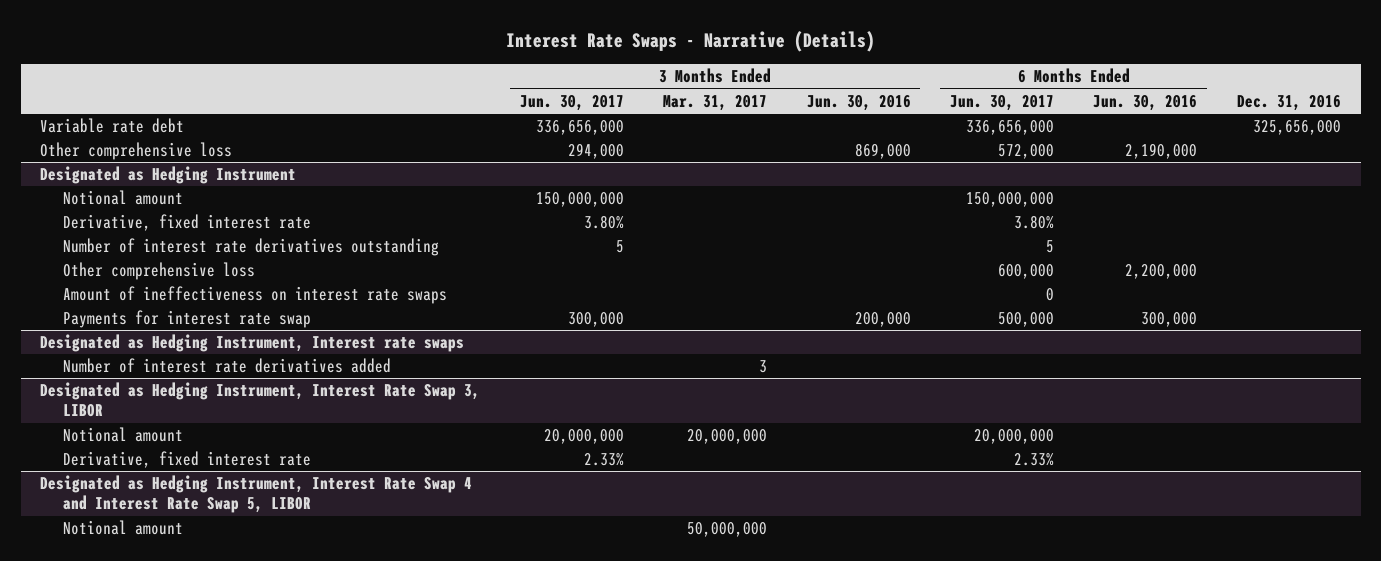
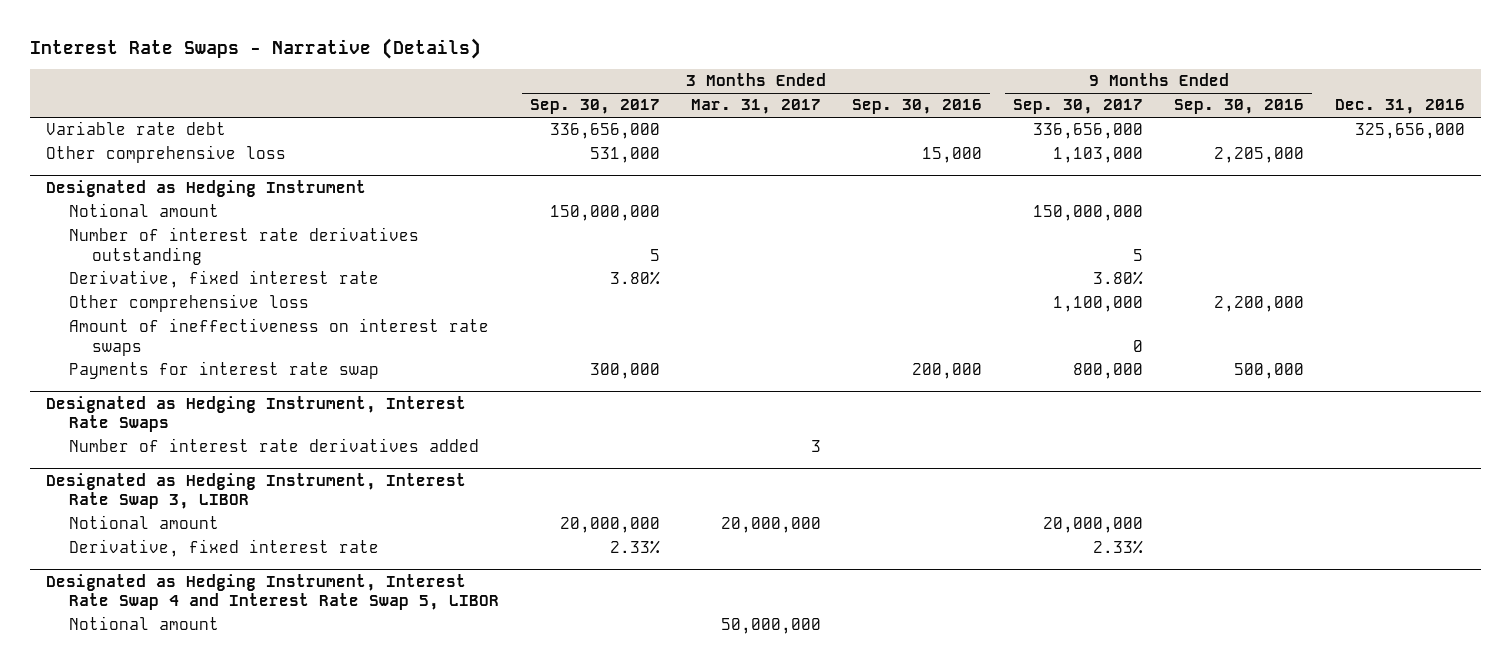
- | 3 Months Ended Jun. 30, 2017 | 3 Months Ended Mar. 31, 2017 | 3 Months Ended Jun. 30, 2016 | 6 Months Ended Jun. 30, 2017 | 6 Months Ended Jun. 30, 2016 | Dec. 31, 2016
+ | 3 Months Ended Sep. 30, 2017 | 3 Months Ended Mar. 31, 2017 | 3 Months Ended Sep. 30, 2016 | 9 Months Ended Sep. 30, 2017 | 9 Months Ended Sep. 30, 2016 | Dec. 31, 2016
@ Designated as Hedging Instrument
moved down: Derivative, fixed interest rate | 3.80% | | | 3.80% | |
- Designated as Hedging Instrument, Interest rate swaps
+ Designated as Hedging Instrument, Interest Rate Swaps

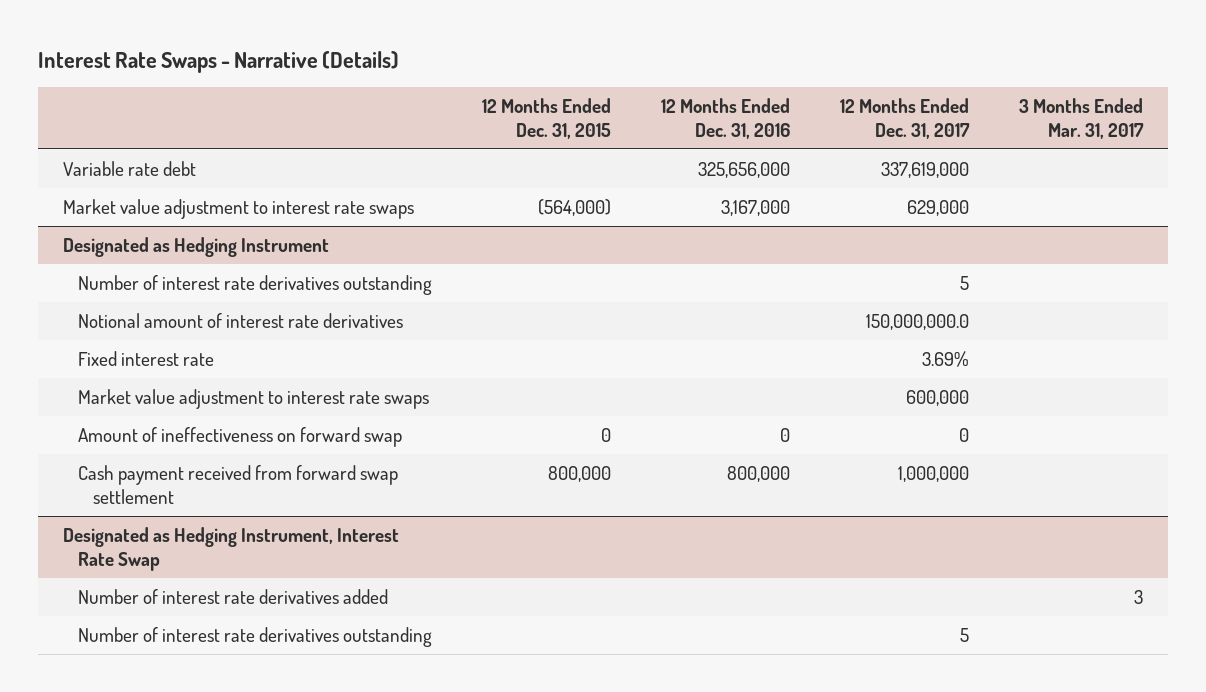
- | 3 Months Ended Sep. 30, 2017 | 3 Months Ended Mar. 31, 2017 | 3 Months Ended Sep. 30, 2016 | 9 Months Ended Sep. 30, 2017 | 9 Months Ended Sep. 30, 2016 | Dec. 31, 2016
+ | 12 Months Ended Dec. 31, 2015 | 12 Months Ended Dec. 31, 2016 | 12 Months Ended Dec. 31, 2017 | 3 Months Ended Mar. 31, 2017
- Other comprehensive loss | 531,000 | | 15,000 | 1,103,000 | 2,205,000 |
+ Market value adjustment to interest rate swaps | (564,000) | 3,167,000 | 629,000 |
@ Designated as Hedging Instrument
- Notional amount | 150,000,000 | | | 150,000,000 | |
- Derivative, fixed interest rate | 3.80% | | | 3.80% | |
- Other comprehensive loss | | | | 1,100,000 | 2,200,000 |
- Amount of ineffectiveness on interest rate swaps | | | | 0 | |
- Payments for interest rate swap | 300,000 | | 200,000 | 800,000 | 500,000 |
- Designated as Hedging Instrument, Interest Rate Swaps
@ Designated as Hedging Instrument
+ Notional amount of interest rate derivatives | | | 150,000,000.0 |
+ Fixed interest rate | | | 3.69% |
+ Market value adjustment to interest rate swaps | | | 600,000 |
+ Amount of ineffectiveness on forward swap | 0 | 0 | 0 |
+ Cash payment received from forward swap settlement | 800,000 | 800,000 | 1,000,000 |
+ Designated as Hedging Instrument, Interest Rate Swap
- Designated as Hedging Instrument, Interest Rate Swap 3, LIBOR
- Notional amount | 20,000,000 | 20,000,000 | | 20,000,000 | |
- Derivative, fixed interest rate | 2.33% | | | 2.33% | |
- Designated as Hedging Instrument, Interest Rate Swap 4 and Interest Rate Swap 5, LIBOR
- Notional amount | | 50,000,000 | | | |
+ Number of interest rate derivatives outstanding | | | 5 |

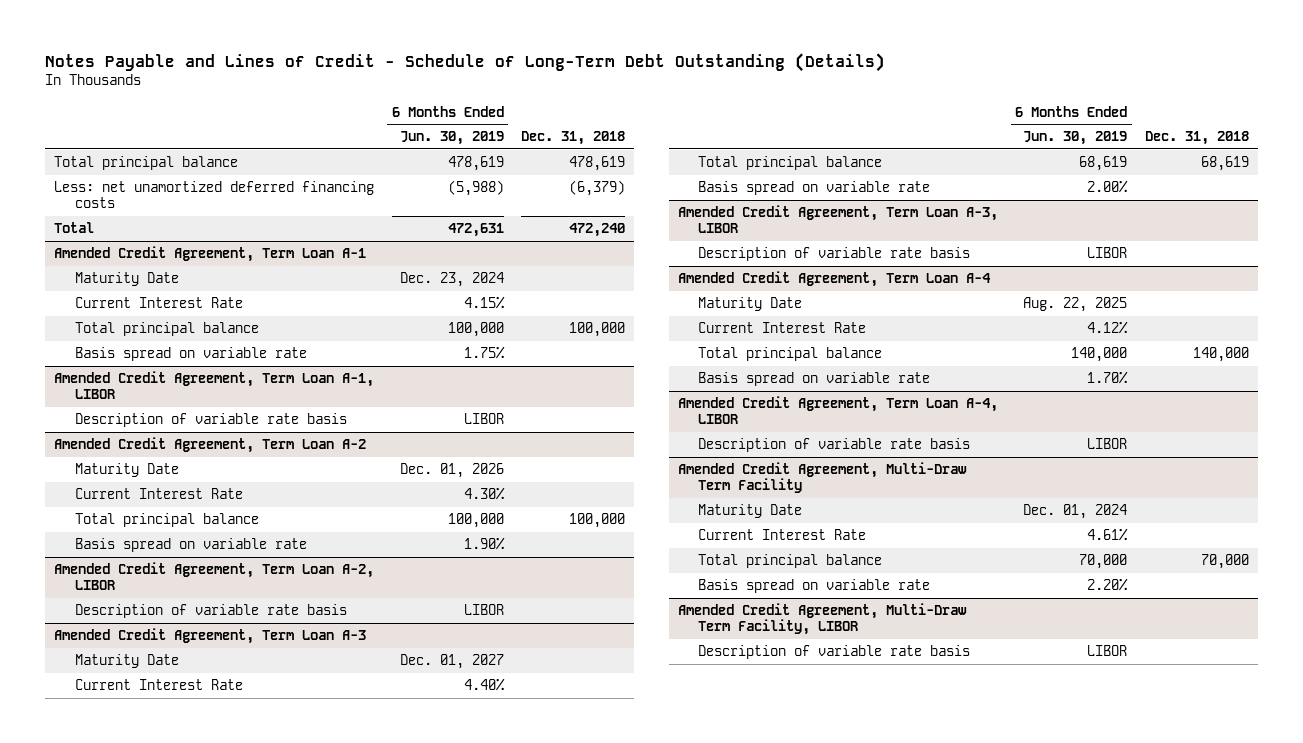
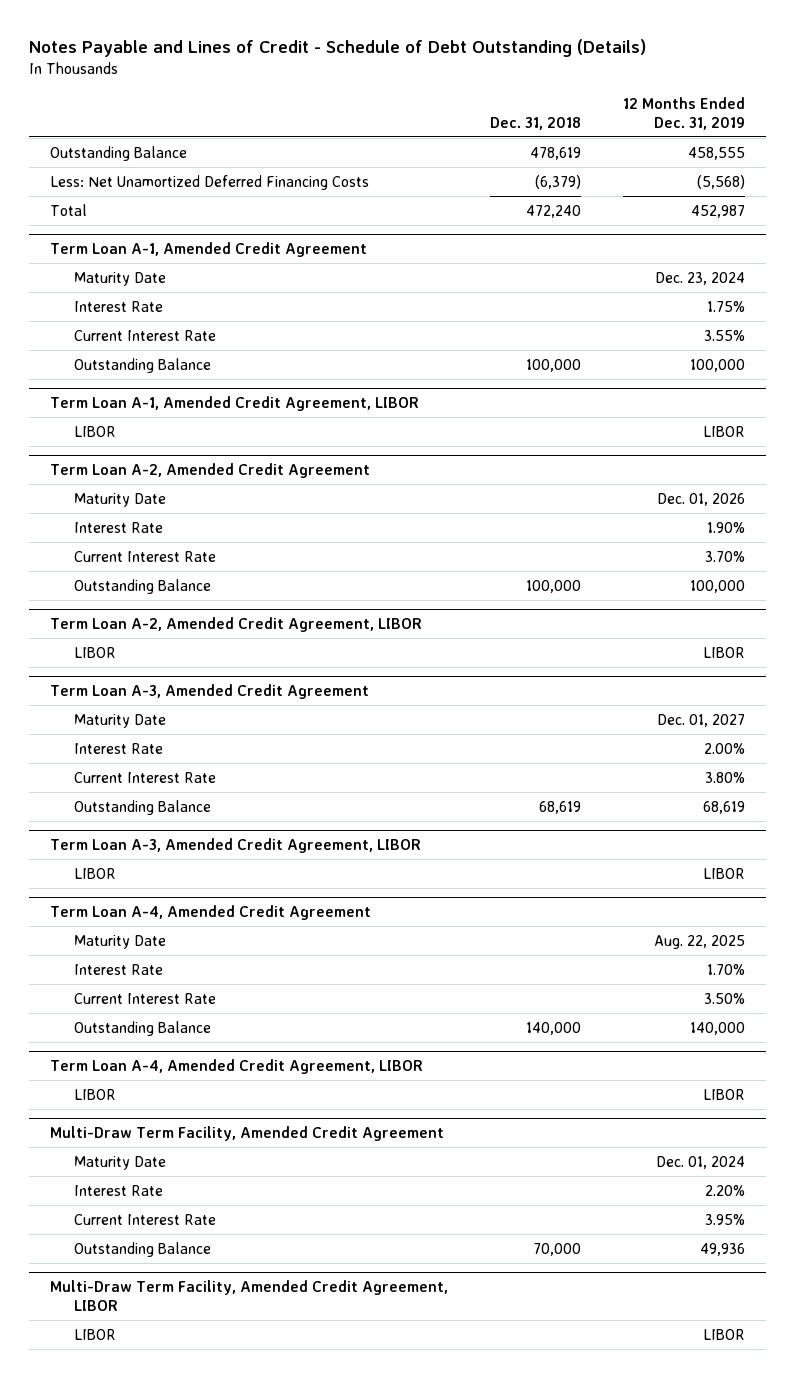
- Notes Payable and Lines of Credit - Schedule of Long-Term Debt Outstanding (Details)
+ Notes Payable and Lines of Credit - Schedule of Debt Outstanding (Details)
- | 6 Months Ended Jun. 30, 2019 | Dec. 31, 2018
+ | Dec. 31, 2018 | 12 Months Ended Dec. 31, 2019
- Total principal balance | 478,619 | 478,619
- Less: net unamortized deferred financing costs | (5,988) | (6,379)
+ Outstanding Balance | 478,619 | 458,555
+ Less: Net Unamortized Deferred Financing Costs | (6,379) | (5,568)
- Amended Credit Agreement, Term Loan A-1
+ Term Loan A-1, Amended Credit Agreement
+ Interest Rate | | 1.75%
- Total principal balance | 100,000 | 100,000
- Basis spread on variable rate | 1.75% |
- Amended Credit Agreement, Term Loan A-1, LIBOR
- Description of variable rate basis | LIBOR |
- Amended Credit Agreement, Term Loan A-2
+ Outstanding Balance | 100,000 | 100,000
+ Term Loan A-1, Amended Credit Agreement, LIBOR
+ LIBOR | | LIBOR
+ Term Loan A-2, Amended Credit Agreement
+ Interest Rate | | 1.90%
- Total principal balance | 100,000 | 100,000
- Basis spread on variable rate | 1.90% |
- Amended Credit Agreement, Term Loan A-2, LIBOR
- Description of variable rate basis | LIBOR |
- Amended Credit Agreement, Term Loan A-3
+ Outstanding Balance | 100,000 | 100,000
+ Term Loan A-2, Amended Credit Agreement, LIBOR
+ LIBOR | | LIBOR
+ Term Loan A-3, Amended Credit Agreement
+ Interest Rate | | 2.00%
- Total principal balance | 68,619 | 68,619
- Basis spread on variable rate | 2.00% |
- Amended Credit Agreement, Term Loan A-3, LIBOR
- Description of variable rate basis | LIBOR |
- Amended Credit Agreement, Term Loan A-4
+ Outstanding Balance | 68,619 | 68,619
+ Term Loan A-3, Amended Credit Agreement, LIBOR
+ LIBOR | | LIBOR
+ Term Loan A-4, Amended Credit Agreement
+ Interest Rate | | 1.70%
- Total principal balance | 140,000 | 140,000
- Basis spread on variable rate | 1.70% |
- Amended Credit Agreement, Term Loan A-4, LIBOR
- Description of variable rate basis | LIBOR |
- Amended Credit Agreement, Multi-Draw Term Facility
+ Outstanding Balance | 140,000 | 140,000
+ Term Loan A-4, Amended Credit Agreement, LIBOR
+ LIBOR | | LIBOR
+ Multi-Draw Term Facility, Amended Credit Agreement
+ Interest Rate | | 2.20%
- Total principal balance | 70,000 | 70,000
- Basis spread on variable rate | 2.20% |
- Amended Credit Agreement, Multi-Draw Term Facility, LIBOR
- Description of variable rate basis | LIBOR |
+ Outstanding Balance | 70,000 | 49,936
+ Multi-Draw Term Facility, Amended Credit Agreement, LIBOR
+ LIBOR | | LIBOR

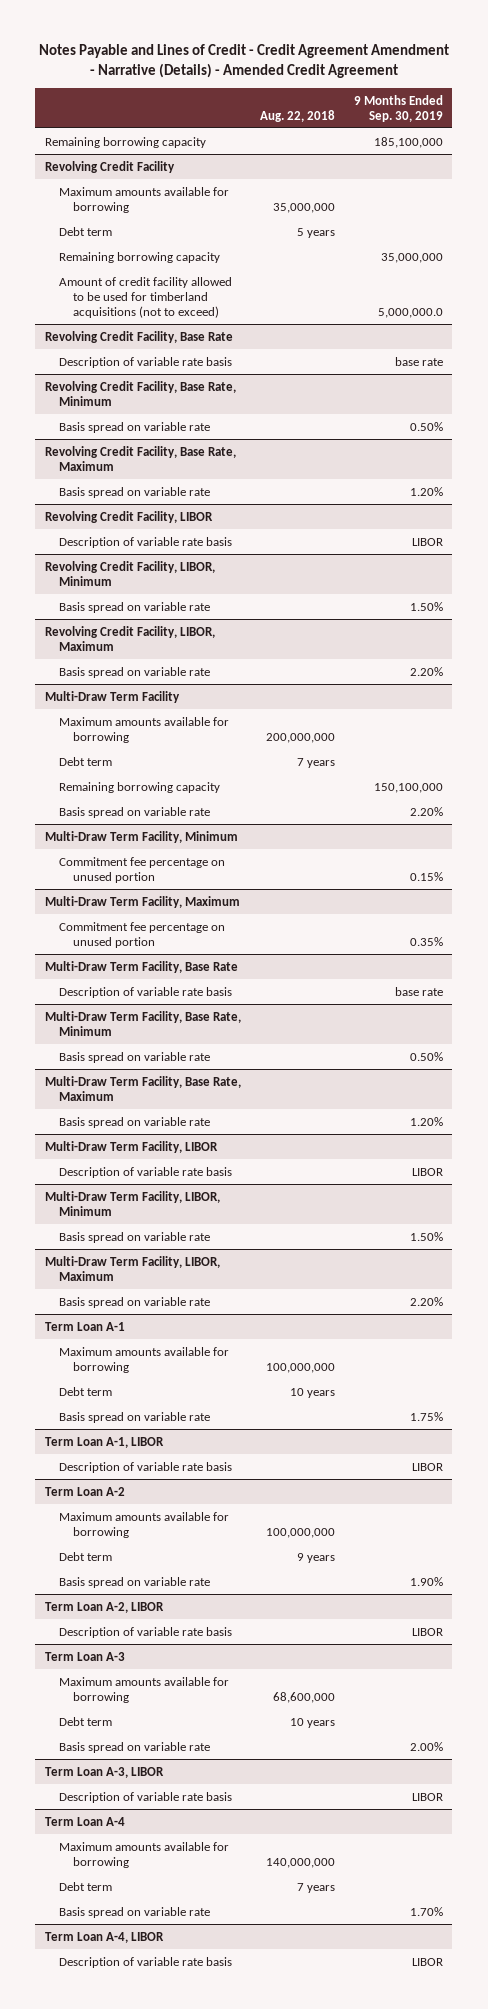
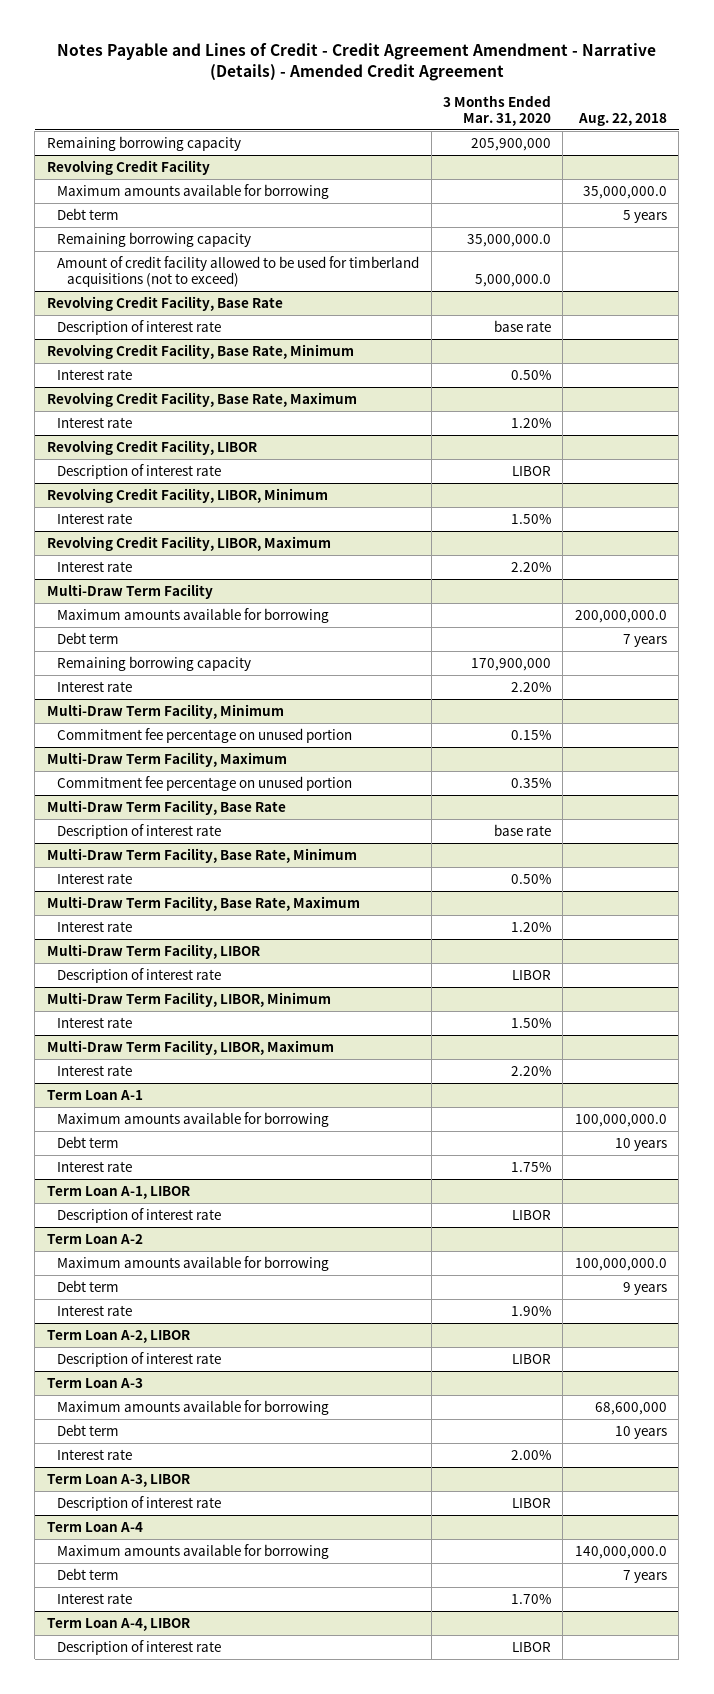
- | Aug. 22, 2018 | 9 Months Ended Sep. 30, 2019
+ | 3 Months Ended Mar. 31, 2020 | Aug. 22, 2018
@ Revolving Credit Facility
- Maximum amounts available for borrowing | 35,000,000 |
+ Maximum amounts available for borrowing | | 35,000,000.0
@ Revolving Credit Facility, Base Rate
- Description of variable rate basis | | base rate
+ Description of interest rate | base rate |
@ Revolving Credit Facility, Base Rate, Minimum
- Basis spread on variable rate | | 0.50%
+ Interest rate | 0.50% |
@ Revolving Credit Facility, Base Rate, Maximum
- Basis spread on variable rate | | 1.20%
+ Interest rate | 1.20% |
@ Revolving Credit Facility, LIBOR
- Description of variable rate basis | | LIBOR
+ Description of interest rate | LIBOR |
@ Revolving Credit Facility, LIBOR, Minimum
- Basis spread on variable rate | | 1.50%
+ Interest rate | 1.50% |
@ Revolving Credit Facility, LIBOR, Maximum
- Basis spread on variable rate | | 2.20%
+ Interest rate | 2.20% |
@ Multi-Draw Term Facility
- Maximum amounts available for borrowing | 200,000,000 |
+ Maximum amounts available for borrowing | | 200,000,000.0
- Basis spread on variable rate | | 2.20%
+ Interest rate | 2.20% |
@ Multi-Draw Term Facility, Base Rate
- Description of variable rate basis | | base rate
+ Description of interest rate | base rate |
@ Multi-Draw Term Facility, Base Rate, Minimum
- Basis spread on variable rate | | 0.50%
+ Interest rate | 0.50% |
@ Multi-Draw Term Facility, Base Rate, Maximum
- Basis spread on variable rate | | 1.20%
+ Interest rate | 1.20% |
@ Multi-Draw Term Facility, LIBOR
- Description of variable rate basis | | LIBOR
+ Description of interest rate | LIBOR |
@ Multi-Draw Term Facility, LIBOR, Minimum
- Basis spread on variable rate | | 1.50%
+ Interest rate | 1.50% |
@ Multi-Draw Term Facility, LIBOR, Maximum
- Basis spread on variable rate | | 2.20%
+ Interest rate | 2.20% |
@ Term Loan A-1
- Maximum amounts available for borrowing | 100,000,000 |
+ Maximum amounts available for borrowing | | 100,000,000.0
- Basis spread on variable rate | | 1.75%
+ Interest rate | 1.75% |
@ Term Loan A-1, LIBOR
- Description of variable rate basis | | LIBOR
+ Description of interest rate | LIBOR |
@ Term Loan A-2
- Maximum amounts available for borrowing | 100,000,000 |
+ Maximum amounts available for borrowing | | 100,000,000.0
- Basis spread on variable rate | | 1.90%
+ Interest rate | 1.90% |
@ Term Loan A-2, LIBOR
- Description of variable rate basis | | LIBOR
+ Description of interest rate | LIBOR |
@ Term Loan A-3
- Basis spread on variable rate | | 2.00%
+ Interest rate | 2.00% |
@ Term Loan A-3, LIBOR
- Description of variable rate basis | | LIBOR
+ Description of interest rate | LIBOR |
@ Term Loan A-4
- Maximum amounts available for borrowing | 140,000,000 |
+ Maximum amounts available for borrowing | | 140,000,000.0
- Basis spread on variable rate | | 1.70%
+ Interest rate | 1.70% |
@ Term Loan A-4, LIBOR
- Description of variable rate basis | | LIBOR
+ Description of interest rate | LIBOR |

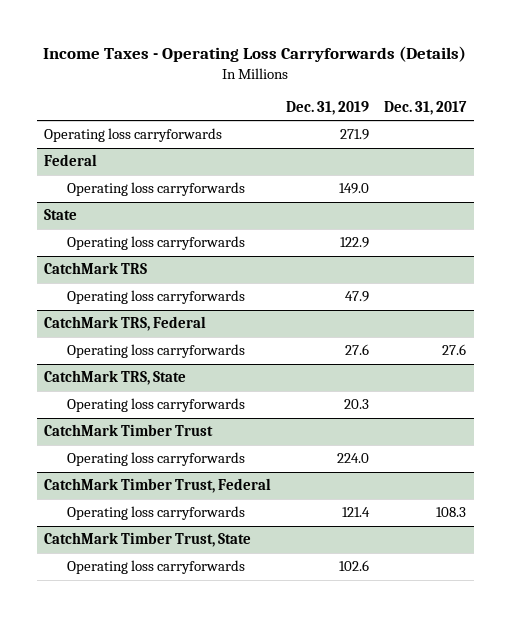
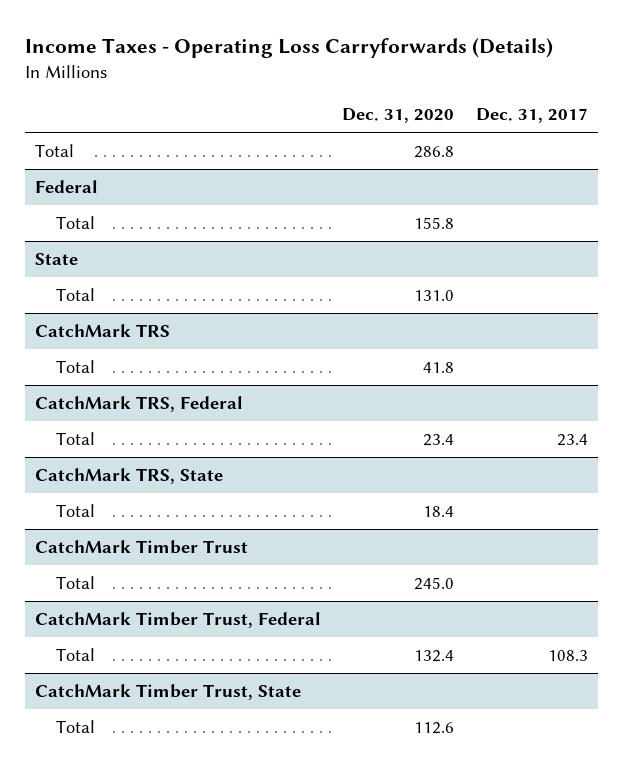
- | Dec. 31, 2019 | Dec. 31, 2017
+ | Dec. 31, 2020 | Dec. 31, 2017
- Operating loss carryforwards | 271.9 |
+ Total | 286.8 |
@ Federal
- Operating loss carryforwards | 149.0 |
+ Total | 155.8 |
@ State
- Operating loss carryforwards | 122.9 |
+ Total | 131.0 |
@ CatchMark TRS
- Operating loss carryforwards | 47.9 |
+ Total | 41.8 |
@ CatchMark TRS, Federal
- Operating loss carryforwards | 27.6 | 27.6
+ Total | 23.4 | 23.4
@ CatchMark TRS, State
- Operating loss carryforwards | 20.3 |
+ Total | 18.4 |
@ CatchMark Timber Trust
- Operating loss carryforwards | 224.0 |
+ Total | 245.0 |
@ CatchMark Timber Trust, Federal
- Operating loss carryforwards | 121.4 | 108.3
+ Total | 132.4 | 108.3
@ CatchMark Timber Trust, State
- Operating loss carryforwards | 102.6 |
+ Total | 112.6 |

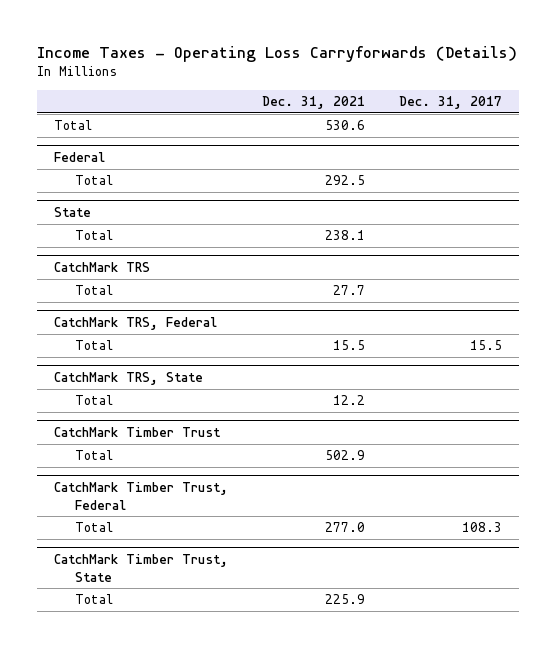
- | Dec. 31, 2020 | Dec. 31, 2017
+ | Dec. 31, 2021 | Dec. 31, 2017
@ CatchMark TRS, Federal
- Total | 23.4 | 23.4
+ Total | 15.5 | 15.5

